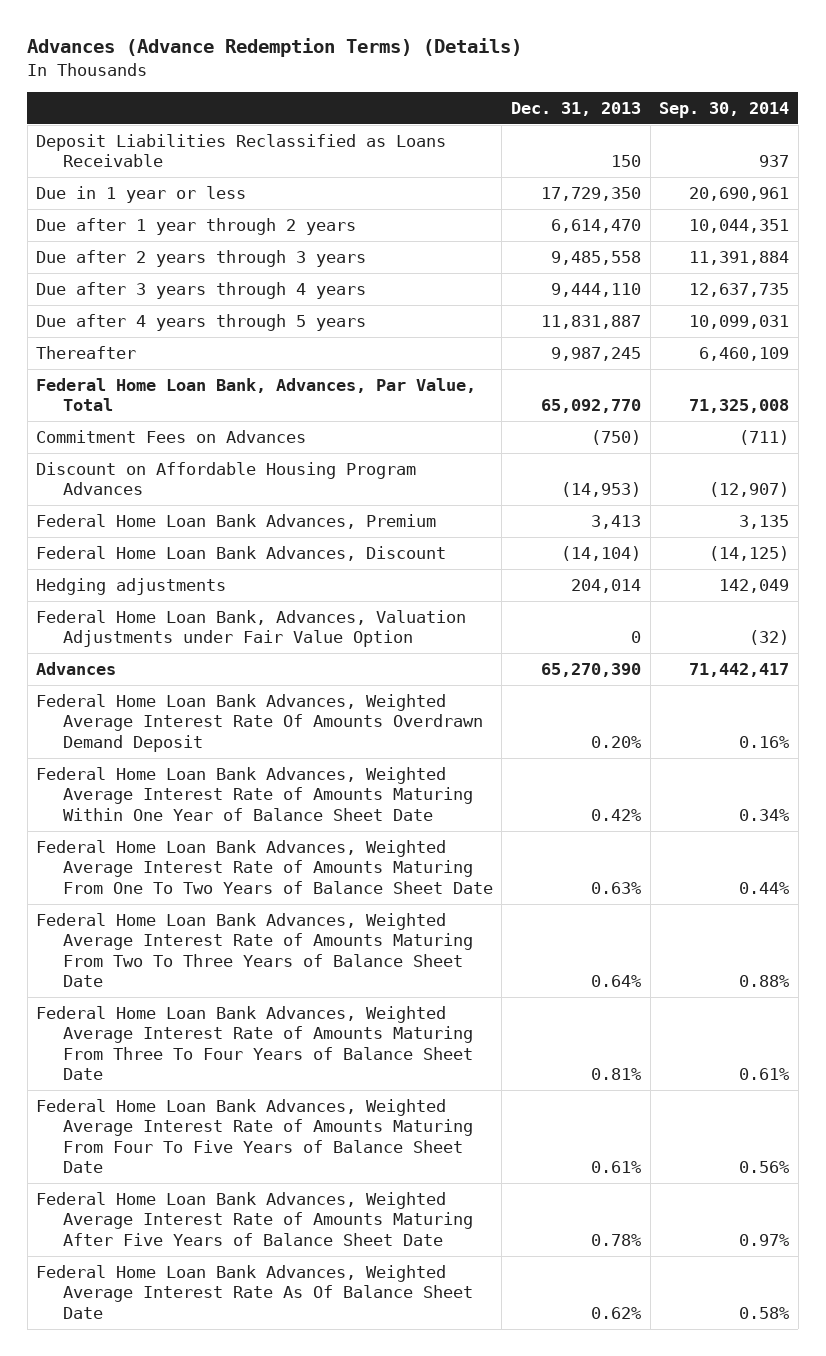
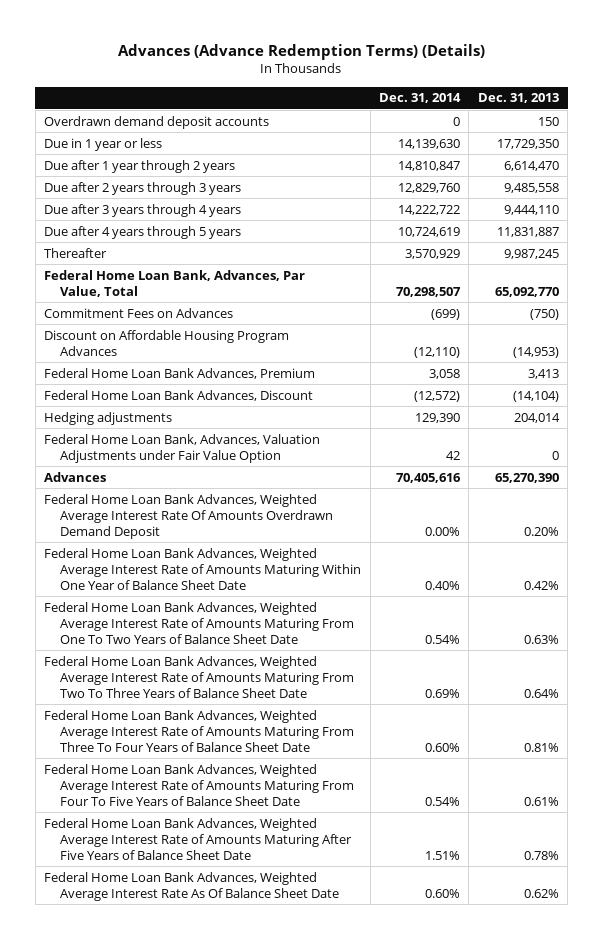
- | Dec. 31, 2013 | Sep. 30, 2014
+ | Dec. 31, 2014 | Dec. 31, 2013
- Deposit Liabilities Reclassified as Loans Receivable | 150 | 937
+ Overdrawn demand deposit accounts | 0 | 150

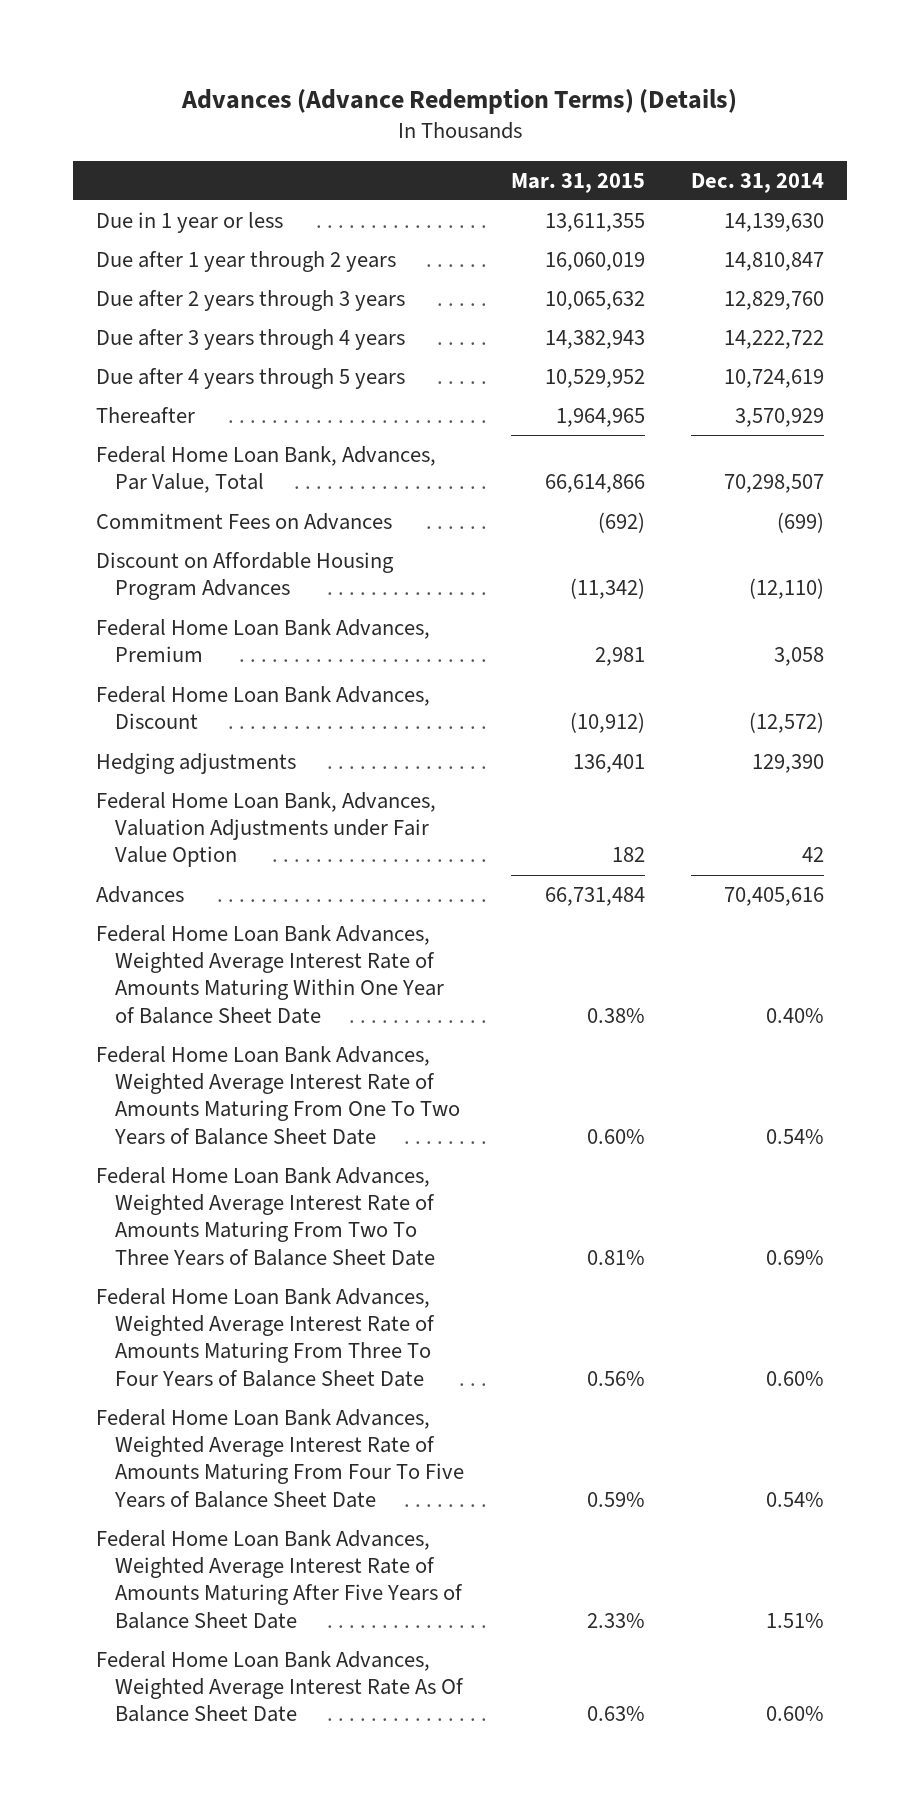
- | Dec. 31, 2014 | Dec. 31, 2013
+ | Mar. 31, 2015 | Dec. 31, 2014
- Overdrawn demand deposit accounts | 0 | 150
- Federal Home Loan Bank Advances, Weighted Average Interest Rate Of Amounts Overdrawn Demand Deposit | 0.00% | 0.20%

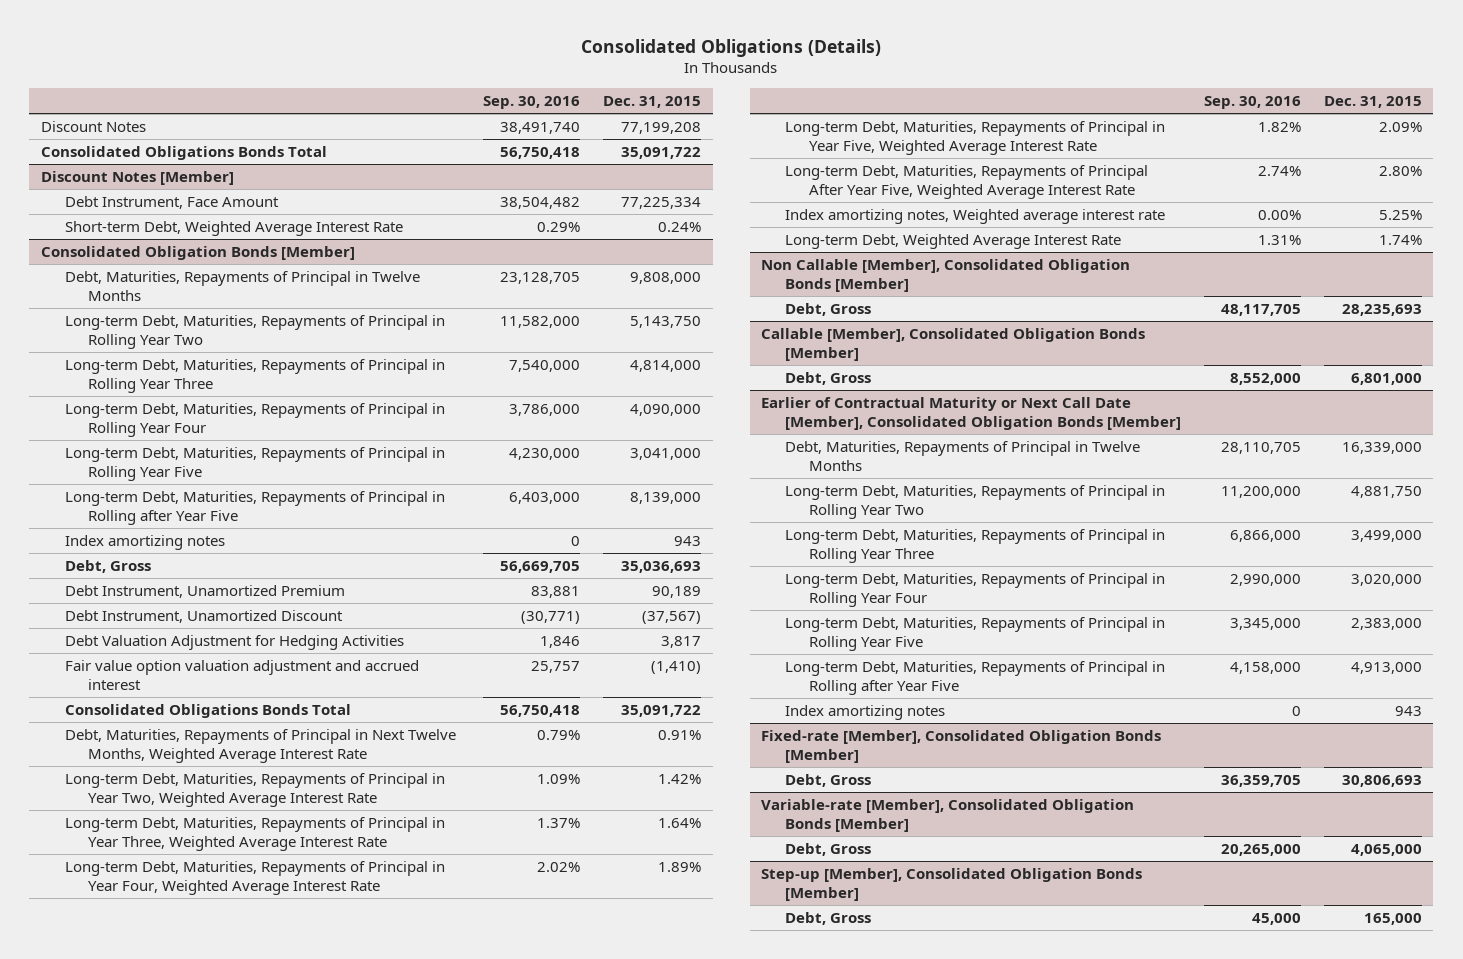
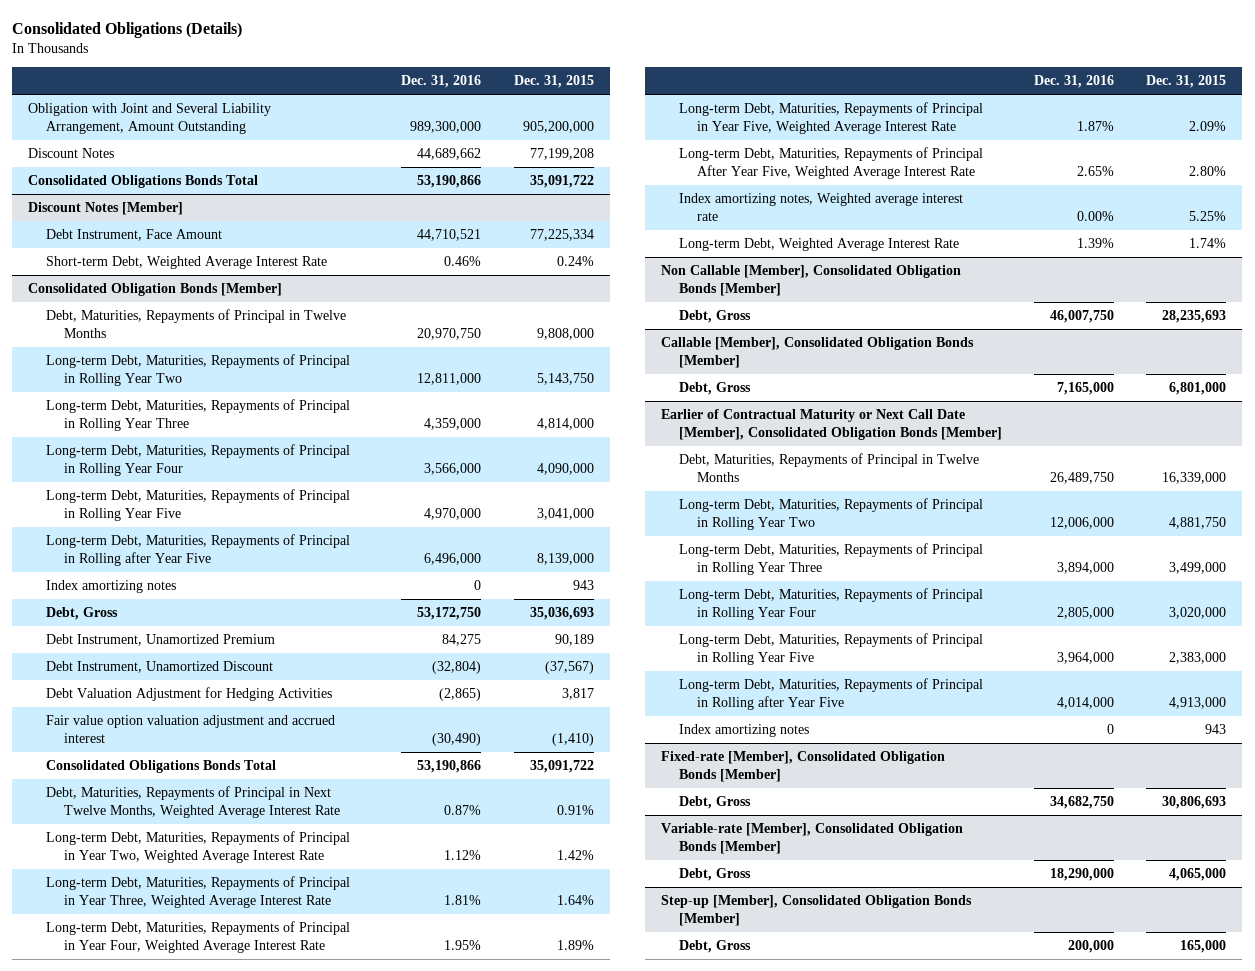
- | Sep. 30, 2016 | Dec. 31, 2015
+ | Dec. 31, 2016 | Dec. 31, 2015
+ Obligation with Joint and Several Liability Arrangement, Amount Outstanding | 989,300,000 | 905,200,000

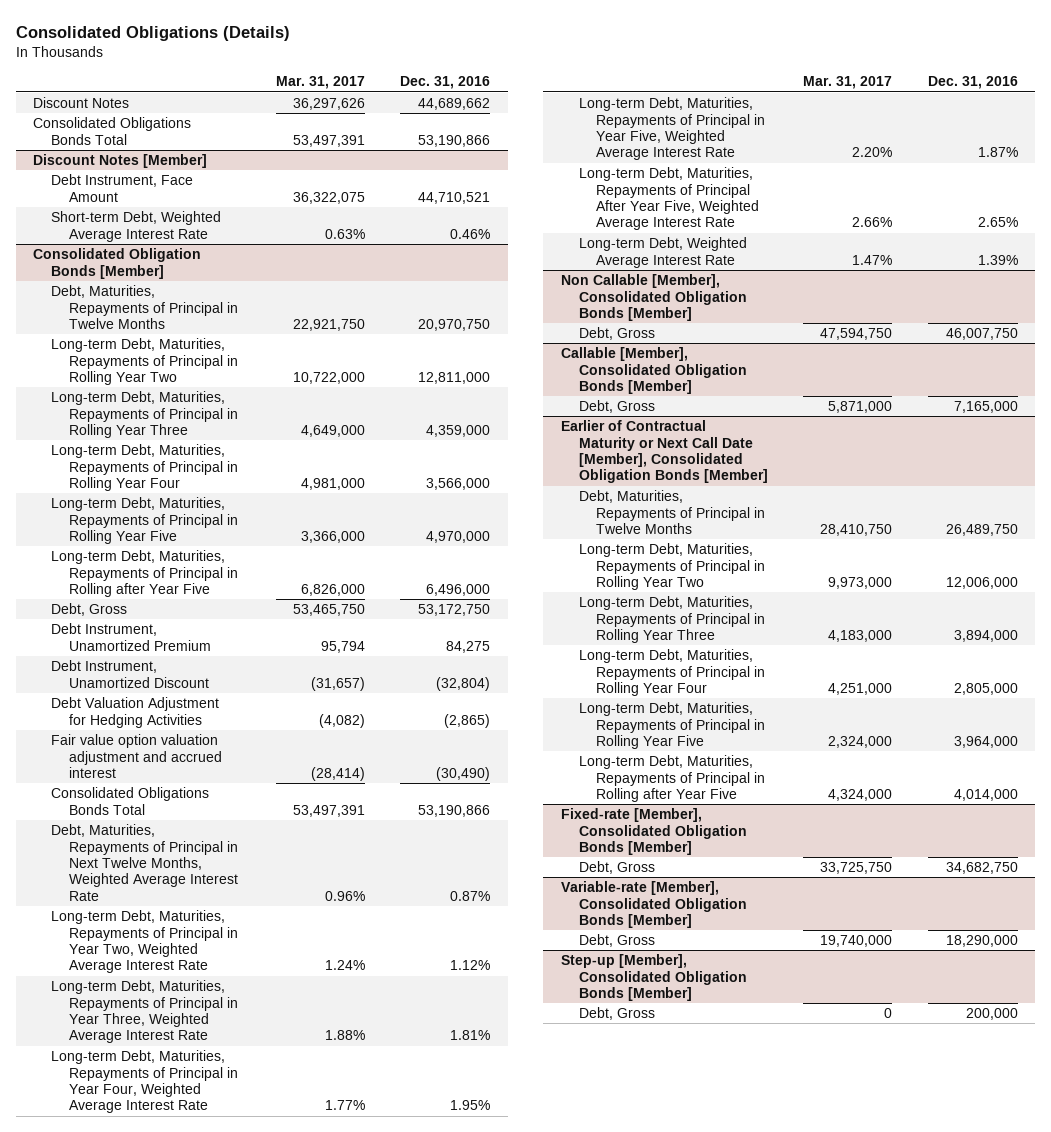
- | Dec. 31, 2016 | Dec. 31, 2015
+ | Mar. 31, 2017 | Dec. 31, 2016
- Obligation with Joint and Several Liability Arrangement, Amount Outstanding | 989,300,000 | 905,200,000
@ Consolidated Obligation Bonds [Member]
- Index amortizing notes | 0 | 943
- Index amortizing notes, Weighted average interest rate | 0.00% | 5.25%
@ Earlier of Contractual Maturity or Next Call Date [Member], Consolidated Obligation Bonds [Member]
- Index amortizing notes | 0 | 943

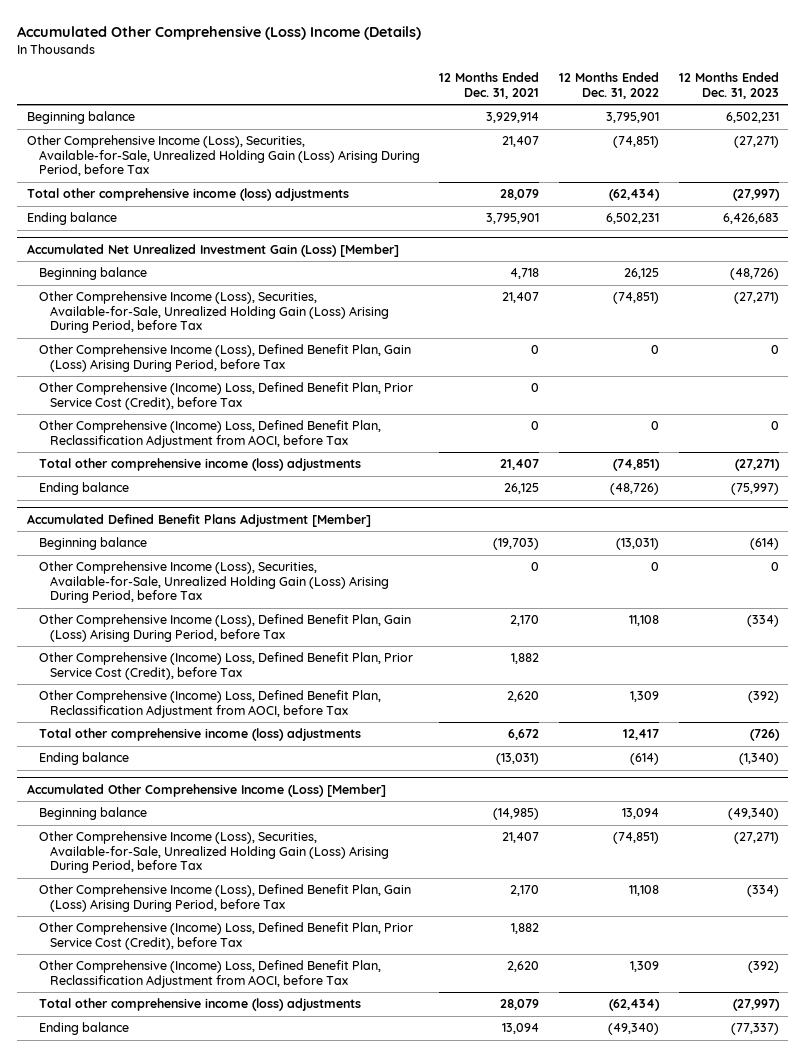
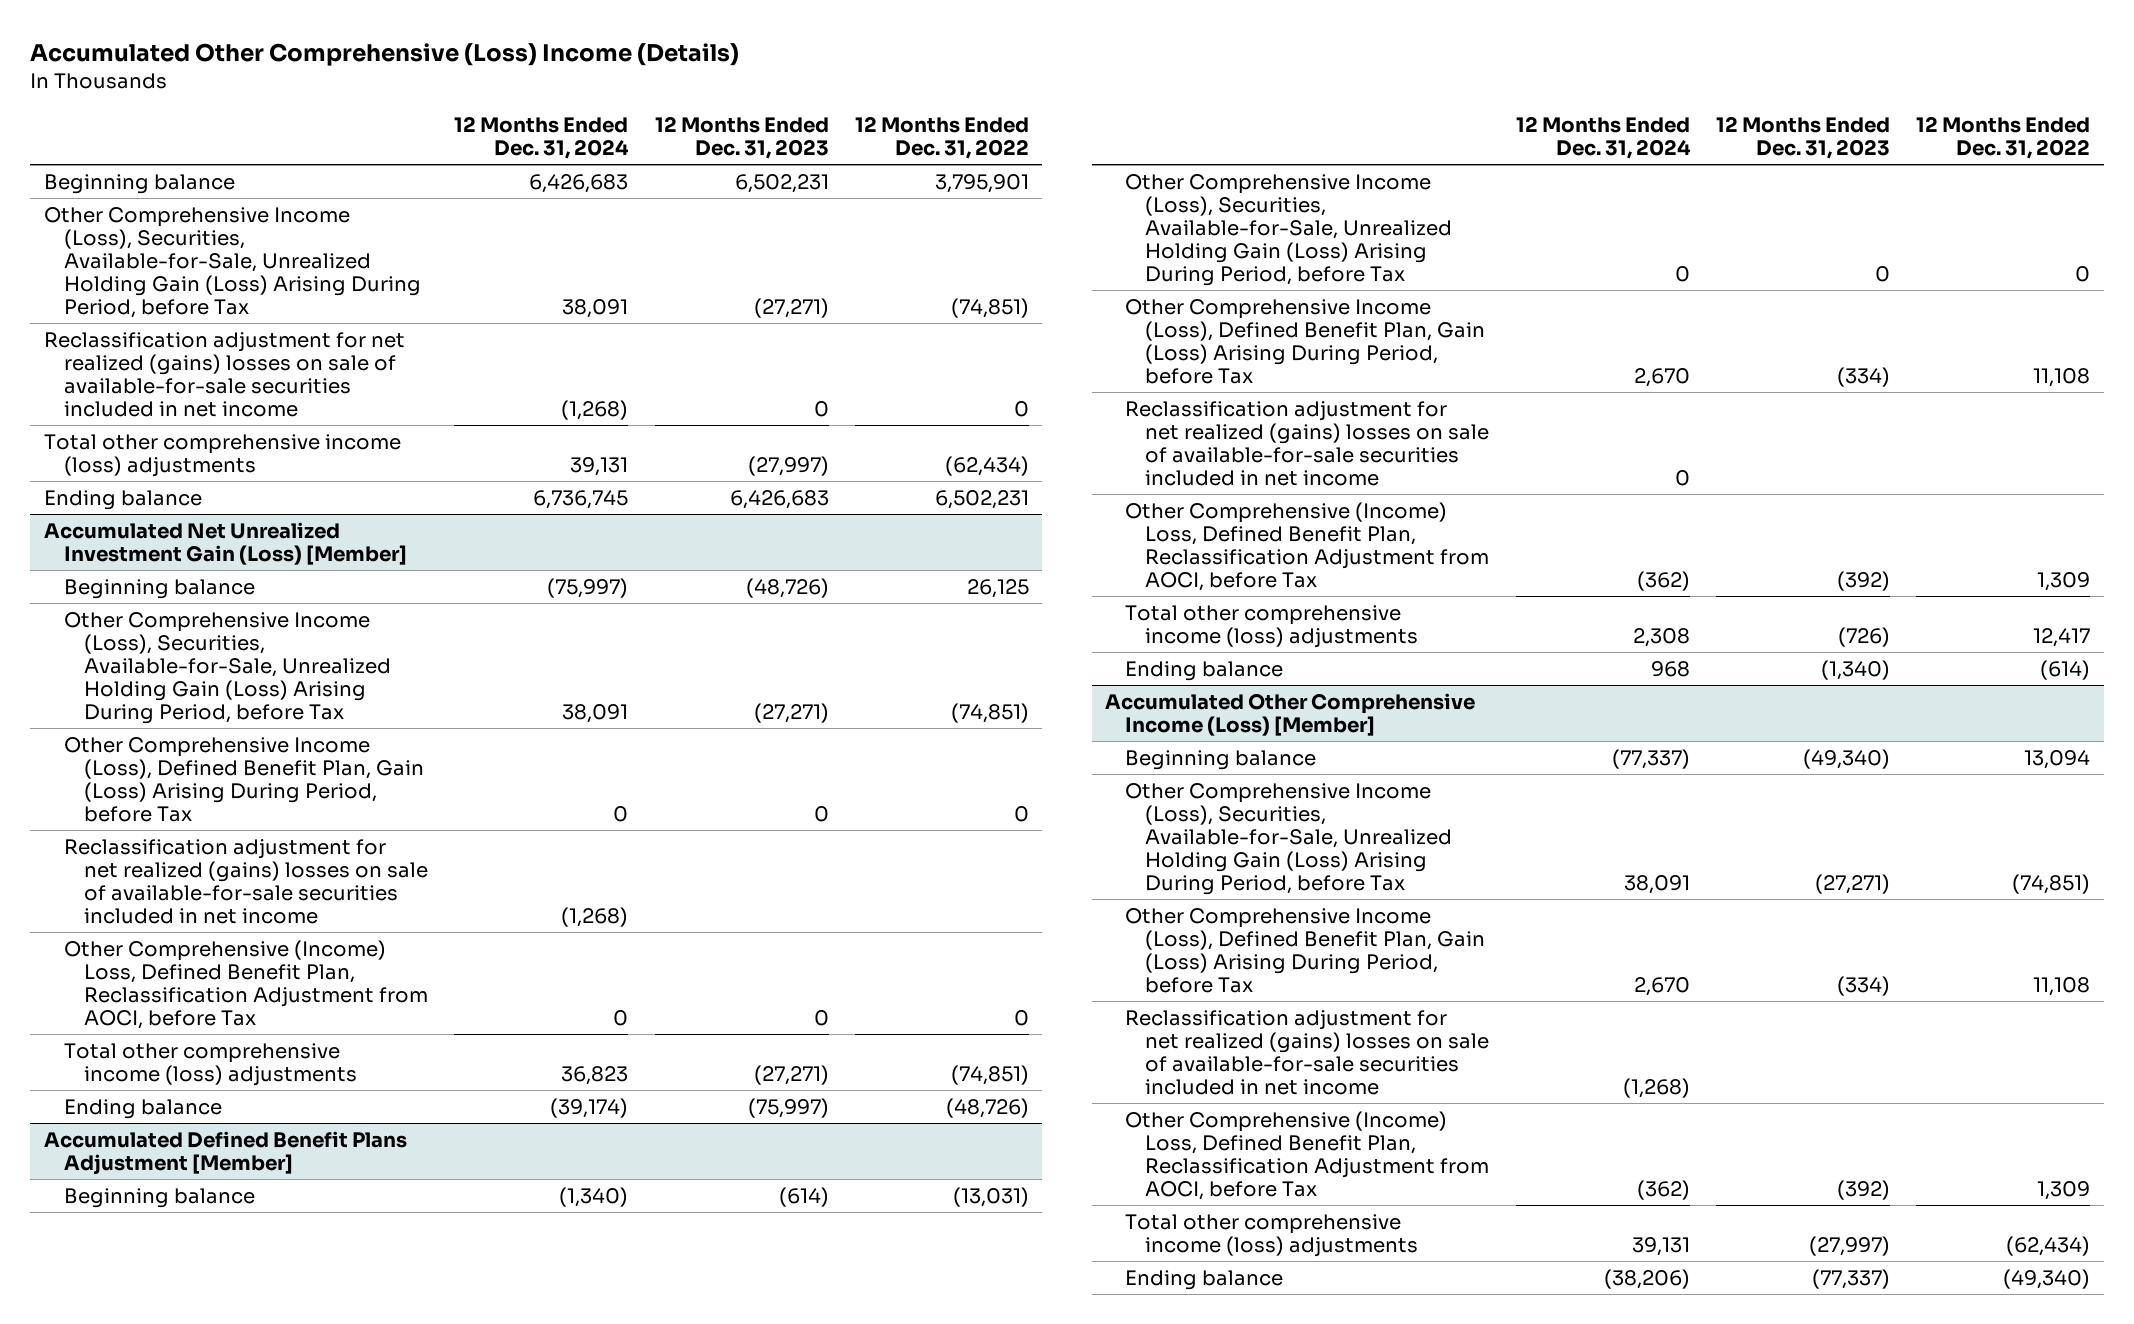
- | 12 Months Ended Dec. 31, 2021 | 12 Months Ended Dec. 31, 2022 | 12 Months Ended Dec. 31, 2023
+ | 12 Months Ended Dec. 31, 2024 | 12 Months Ended Dec. 31, 2023 | 12 Months Ended Dec. 31, 2022
+ Reclassification adjustment for net realized (gains) losses on sale of available-for-sale securities included in net income | (1,268) | 0 | 0
@ Accumulated Net Unrealized Investment Gain (Loss) [Member]
- Other Comprehensive (Income) Loss, Defined Benefit Plan, Prior Service Cost (Credit), before Tax | 0 | |
+ Reclassification adjustment for net realized (gains) losses on sale of available-for-sale securities included in net income | (1,268) | |
@ Accumulated Defined Benefit Plans Adjustment [Member]
- Other Comprehensive (Income) Loss, Defined Benefit Plan, Prior Service Cost (Credit), before Tax | 1,882 | |
+ Reclassification adjustment for net realized (gains) losses on sale of available-for-sale securities included in net income | 0 | |
@ Accumulated Other Comprehensive Income (Loss) [Member]
- Other Comprehensive (Income) Loss, Defined Benefit Plan, Prior Service Cost (Credit), before Tax | 1,882 | |
+ Reclassification adjustment for net realized (gains) losses on sale of available-for-sale securities included in net income | (1,268) | |

